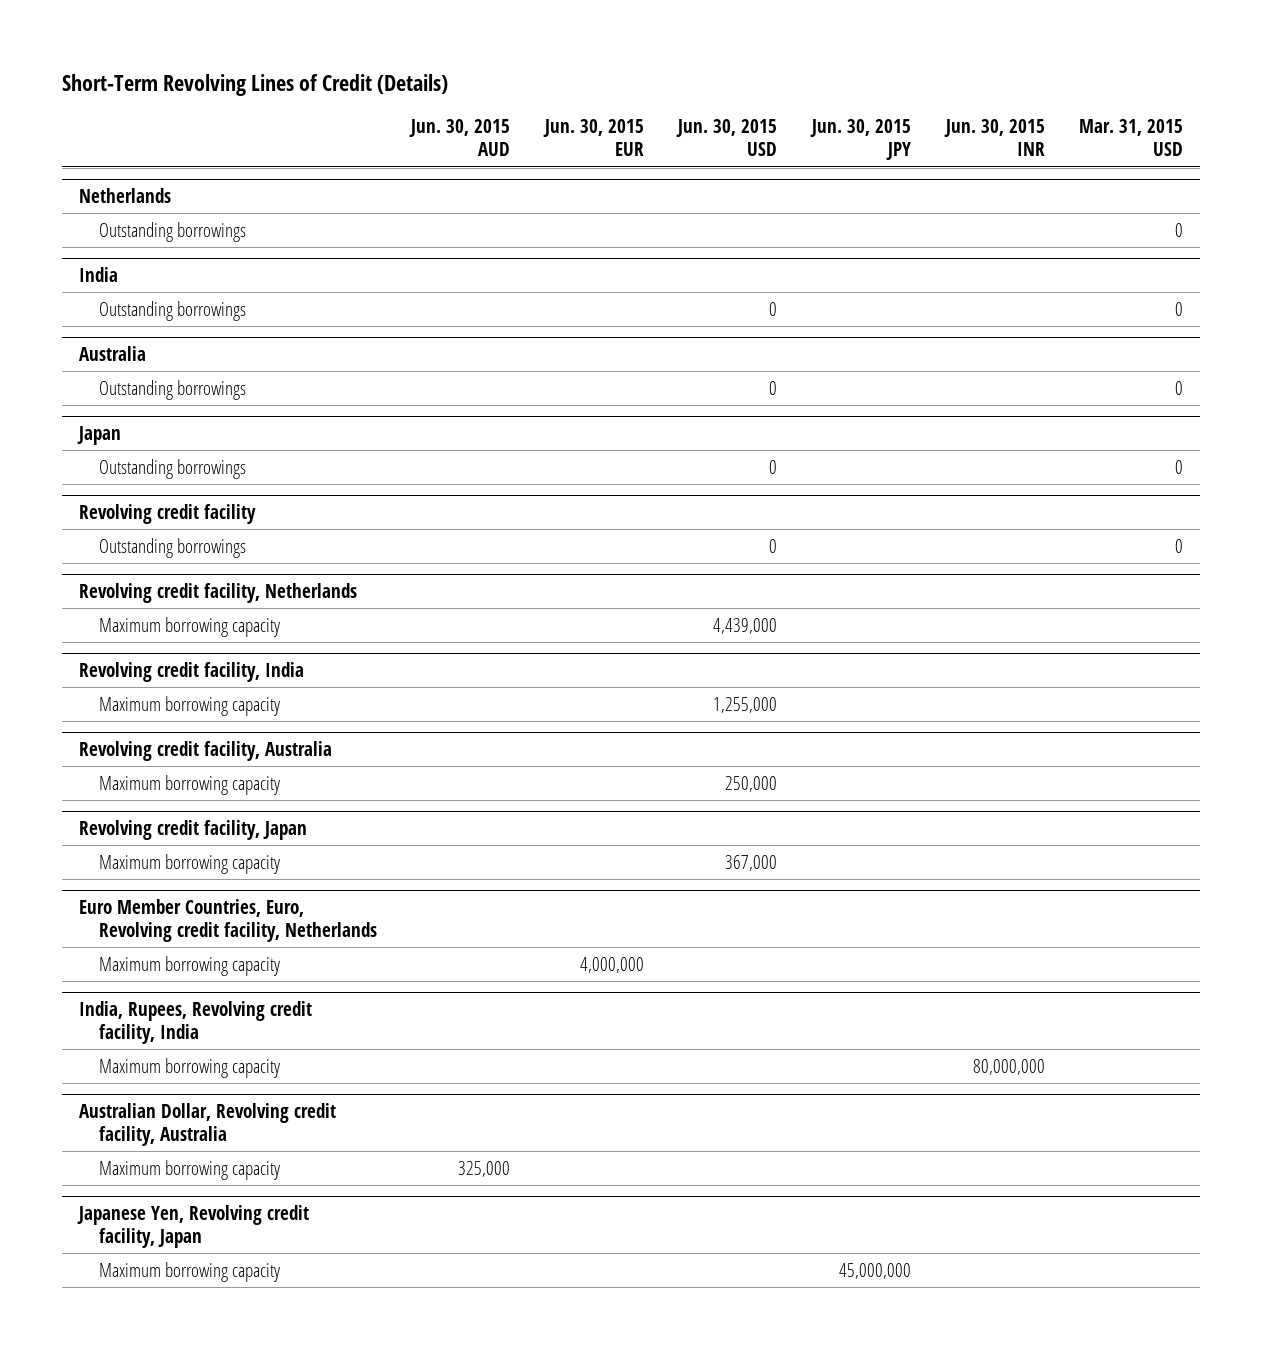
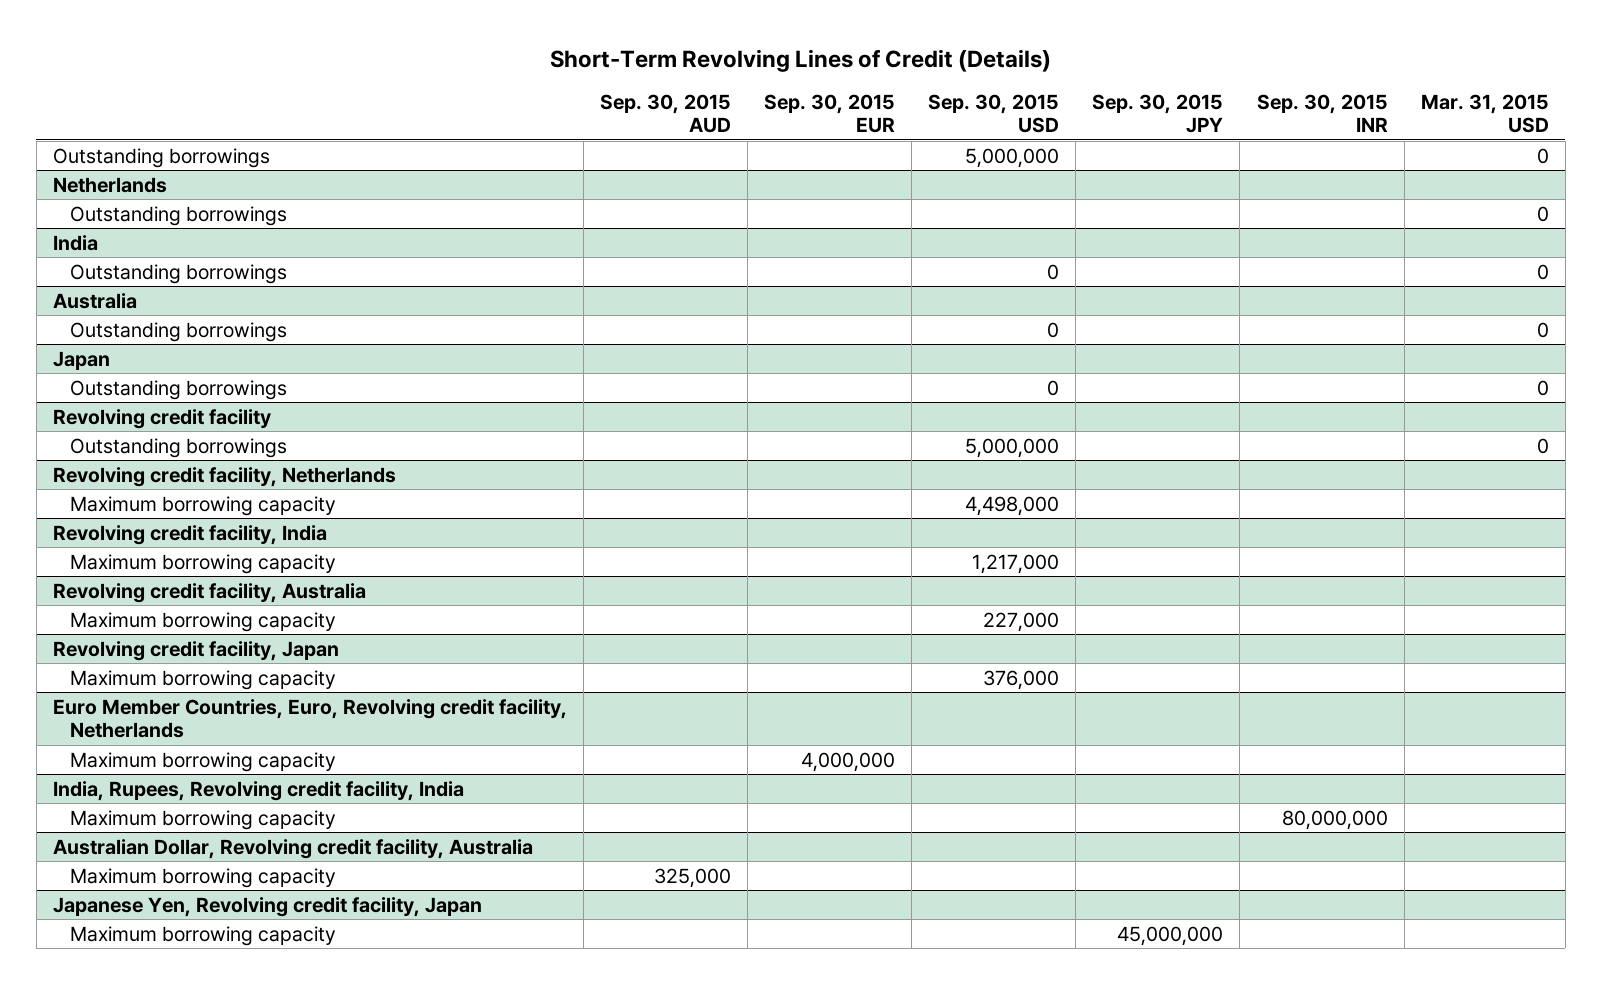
- | Jun. 30, 2015 AUD | Jun. 30, 2015 EUR | Jun. 30, 2015 USD | Jun. 30, 2015 JPY | Jun. 30, 2015 INR | Mar. 31, 2015 USD
+ | Sep. 30, 2015 AUD | Sep. 30, 2015 EUR | Sep. 30, 2015 USD | Sep. 30, 2015 JPY | Sep. 30, 2015 INR | Mar. 31, 2015 USD
+ Outstanding borrowings | | | 5,000,000 | | | 0

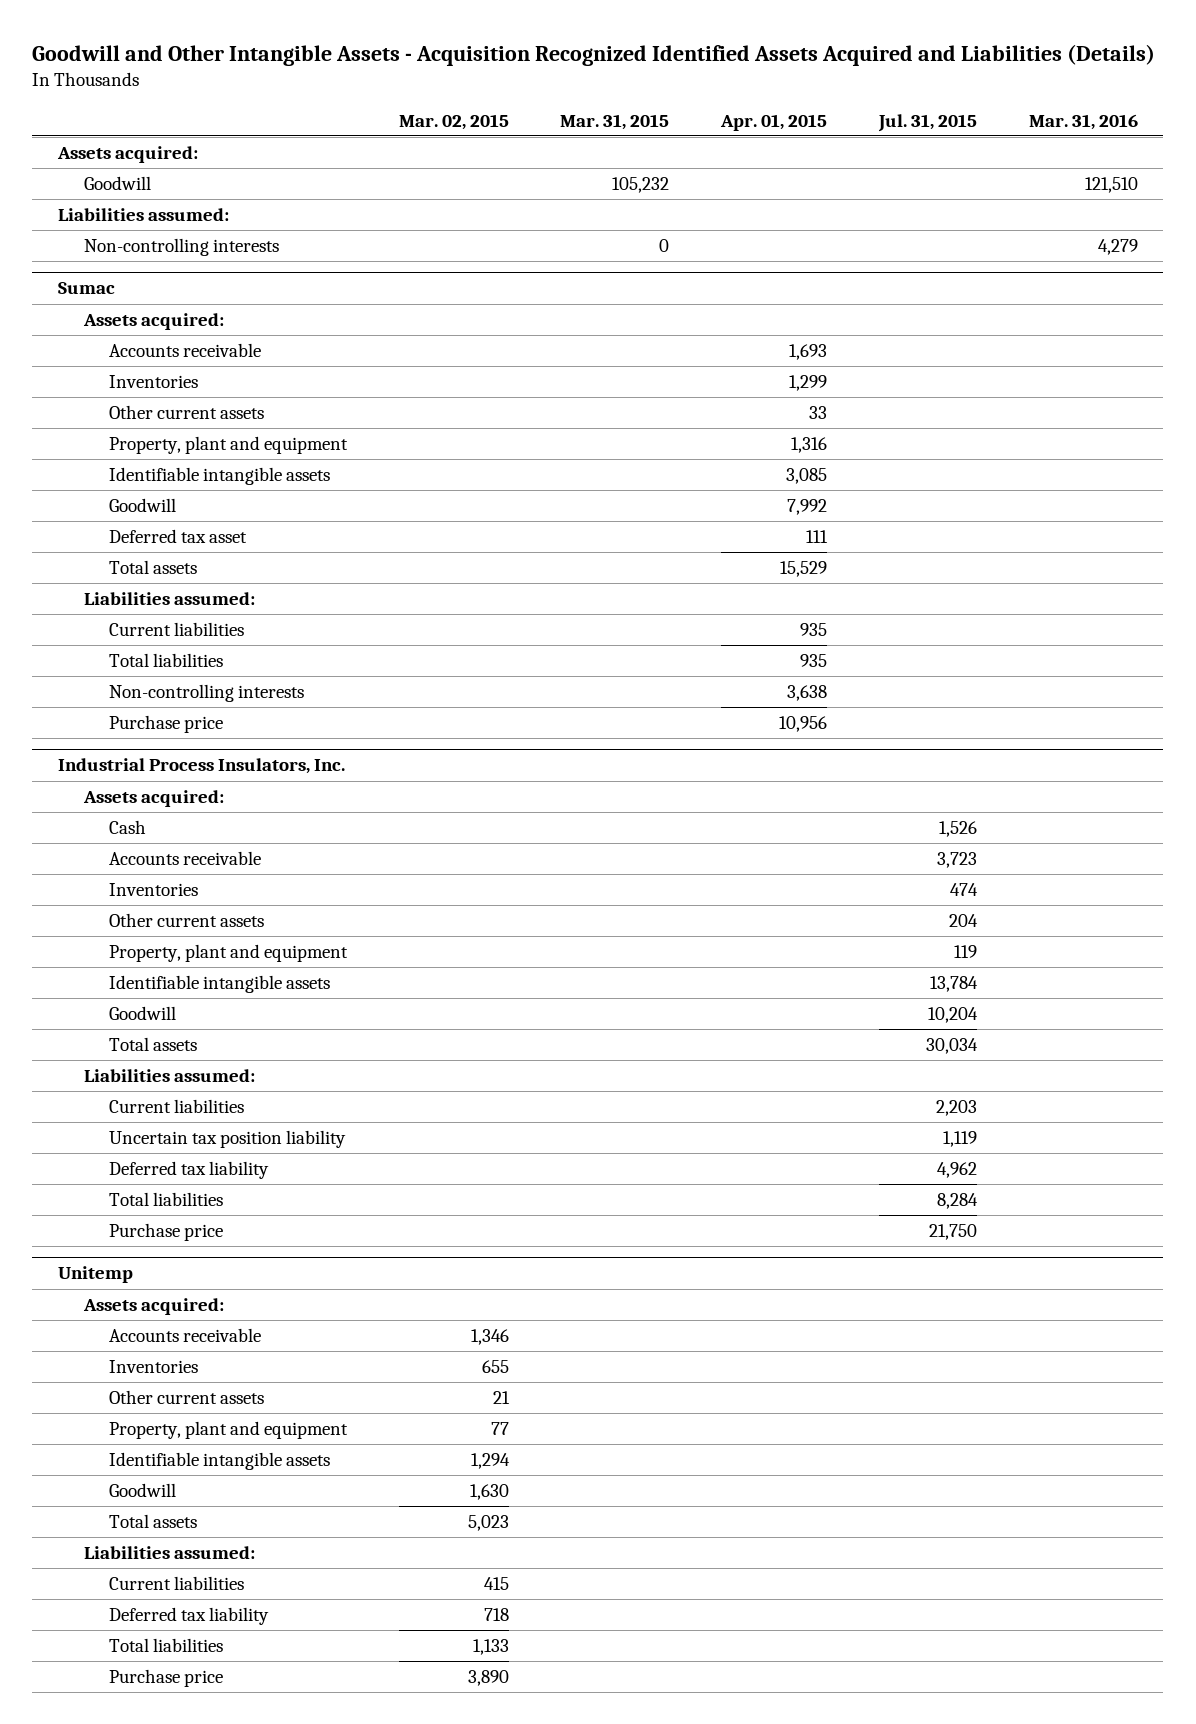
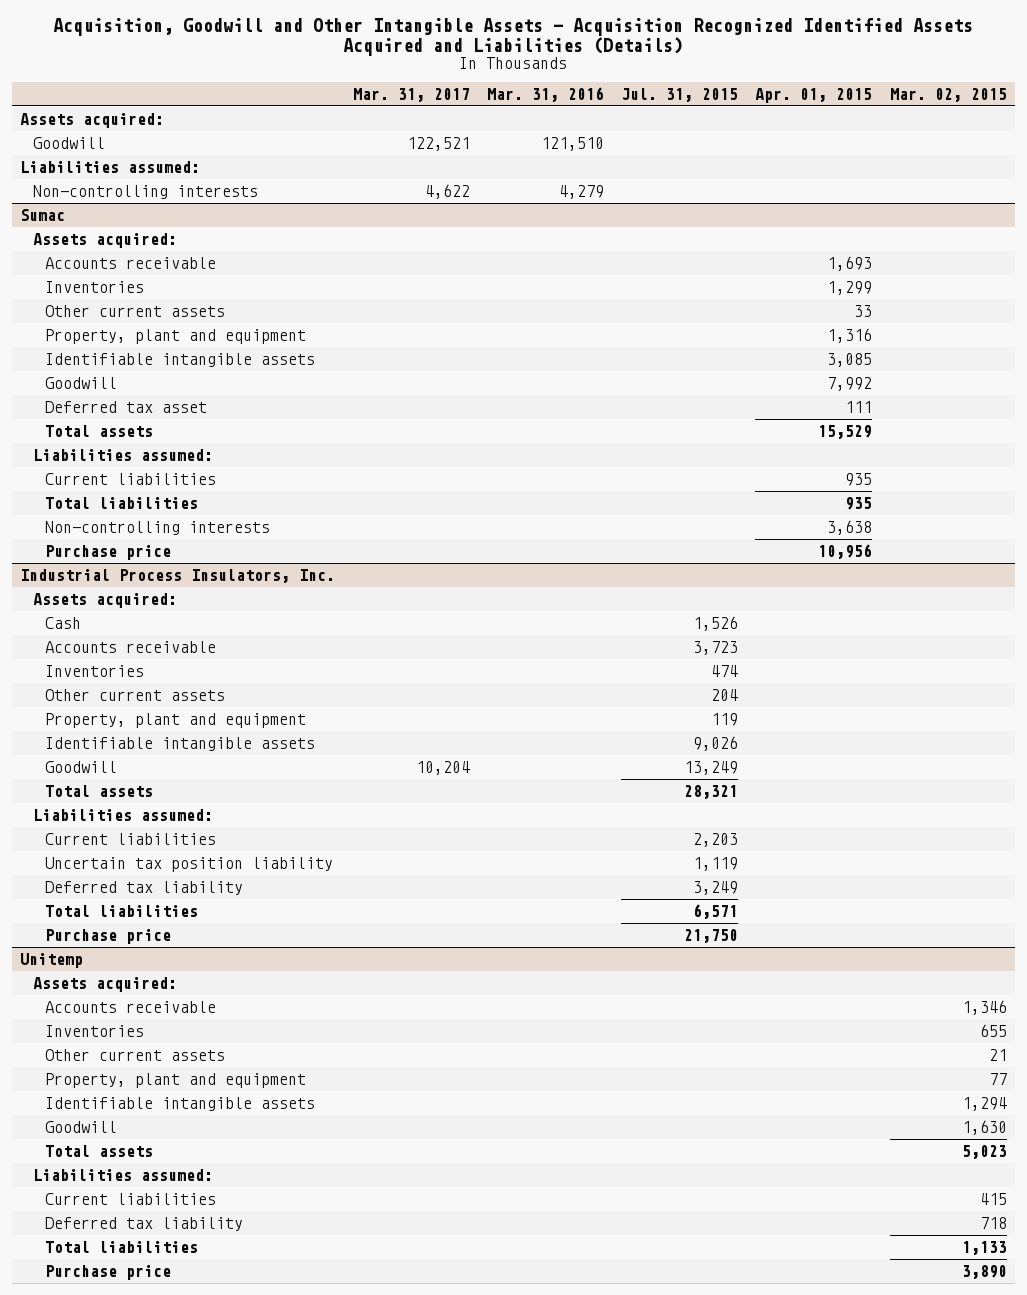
- Goodwill and Other Intangible Assets - Acquisition Recognized Identified Assets Acquired and Liabilities (Details)
+ Acquisition, Goodwill and Other Intangible Assets - Acquisition Recognized Identified Assets Acquired and Liabilities (Details)
- | Mar. 02, 2015 | Mar. 31, 2015 | Apr. 01, 2015 | Jul. 31, 2015 | Mar. 31, 2016
+ | Mar. 31, 2017 | Mar. 31, 2016 | Jul. 31, 2015 | Apr. 01, 2015 | Mar. 02, 2015
@ Industrial Process Insulators, Inc.
- Identifiable intangible assets | | | | 13,784 |
- Goodwill | | | | 10,204 |
- Total assets | | | | 30,034 |
+ Identifiable intangible assets | | | 9,026 | |
+ Goodwill | 10,204 | | 13,249 | |
+ Total assets | | | 28,321 | |
- Deferred tax liability | | | | 4,962 |
- Total liabilities | | | | 8,284 |
+ Deferred tax liability | | | 3,249 | |
+ Total liabilities | | | 6,571 | |

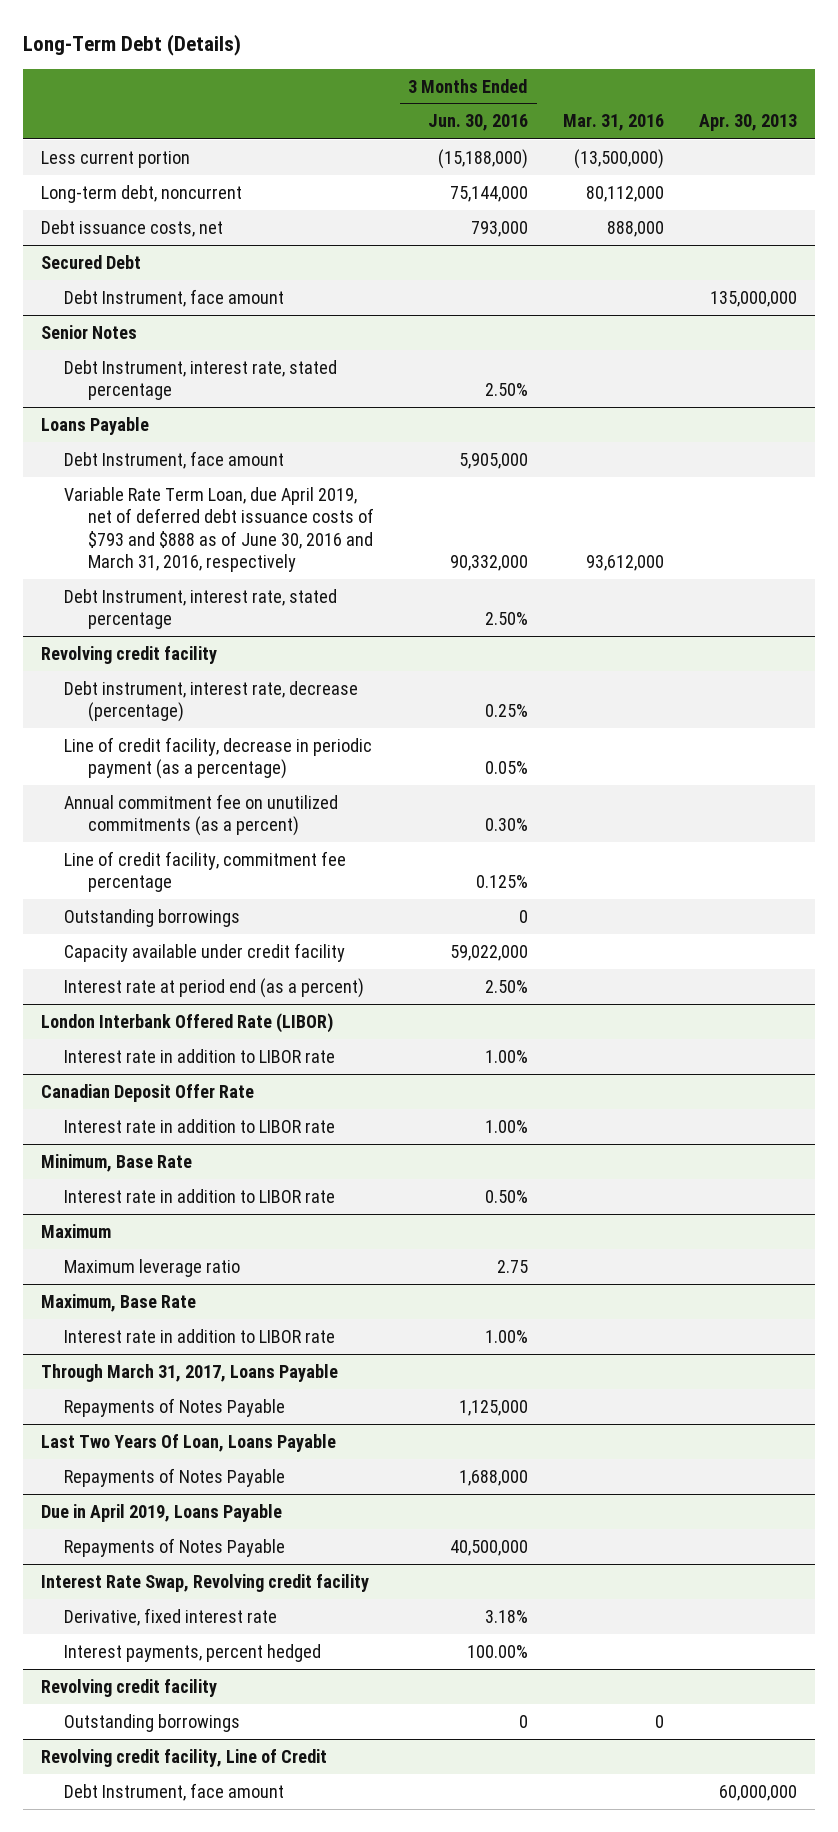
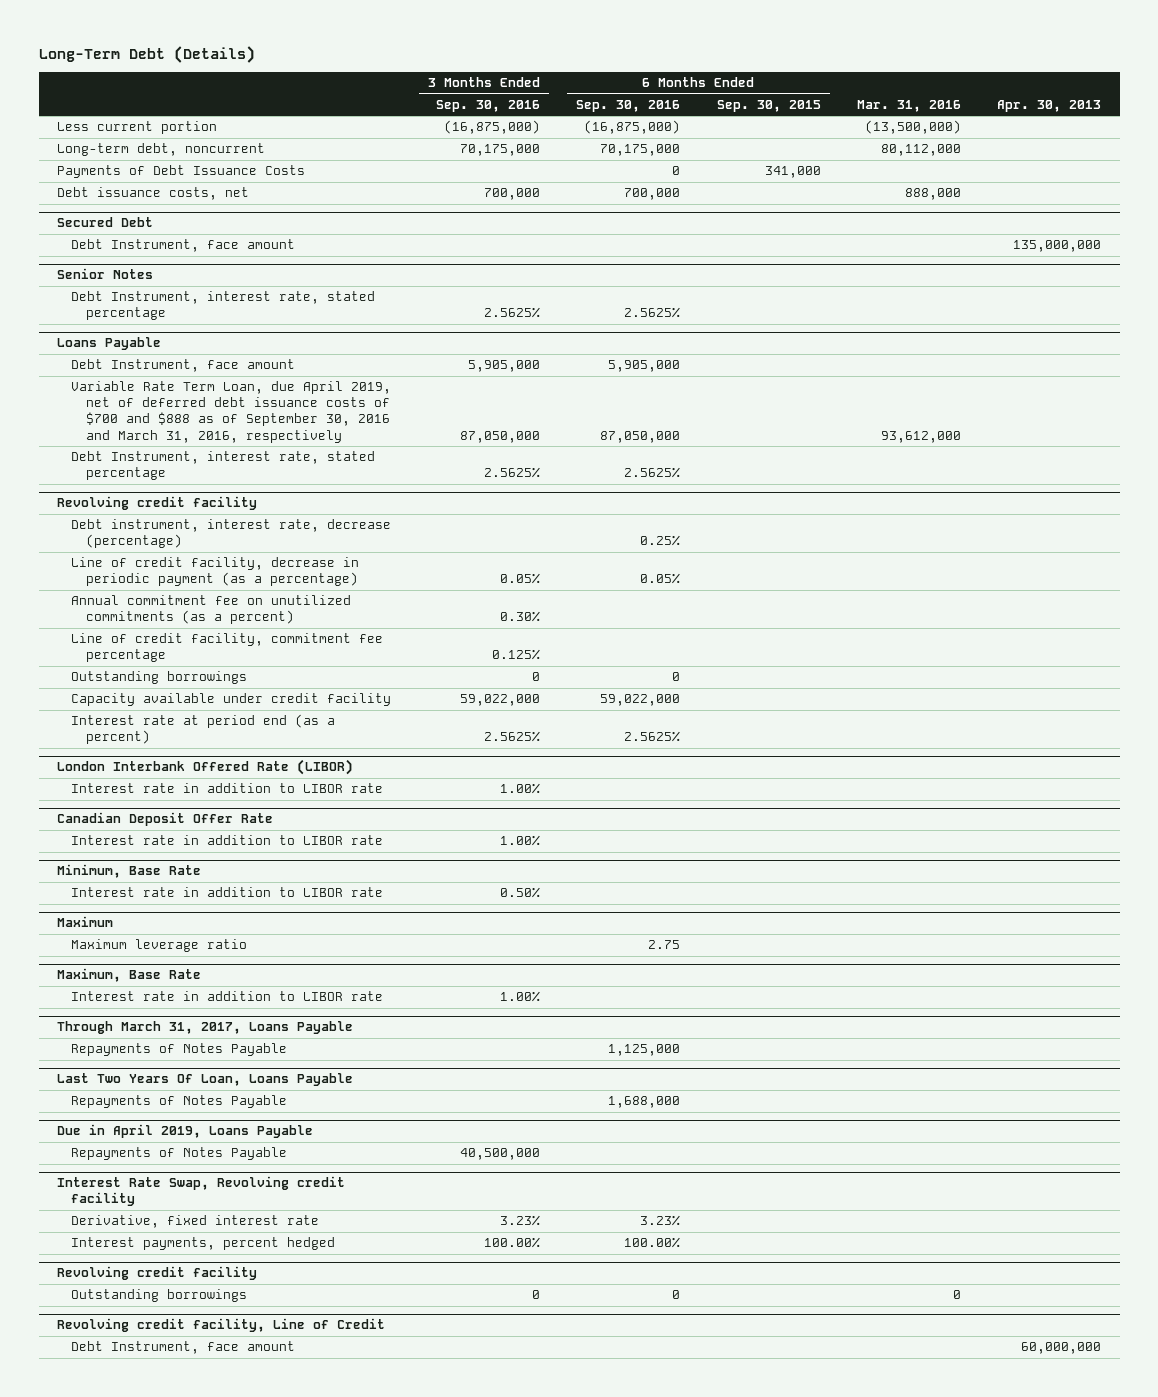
- | 3 Months Ended Jun. 30, 2016 | Mar. 31, 2016 | Apr. 30, 2013
+ | 3 Months Ended Sep. 30, 2016 | 6 Months Ended Sep. 30, 2016 | 6 Months Ended Sep. 30, 2015 | Mar. 31, 2016 | Apr. 30, 2013
+ Payments of Debt Issuance Costs | | 0 | 341,000 | |
@ Loans Payable
- Variable Rate Term Loan, due April 2019, net of deferred debt issuance costs of $793 and $888 as of June 30, 2016 and March 31, 2016, respectively | 90,332,000 | 93,612,000 |
+ Variable Rate Term Loan, due April 2019, net of deferred debt issuance costs of $700 and $888 as of September 30, 2016 and March 31, 2016, respectively | 87,050,000 | 87,050,000 | | 93,612,000 |

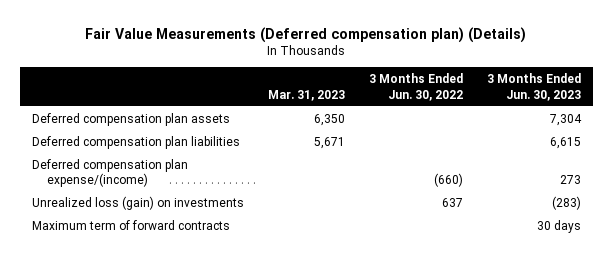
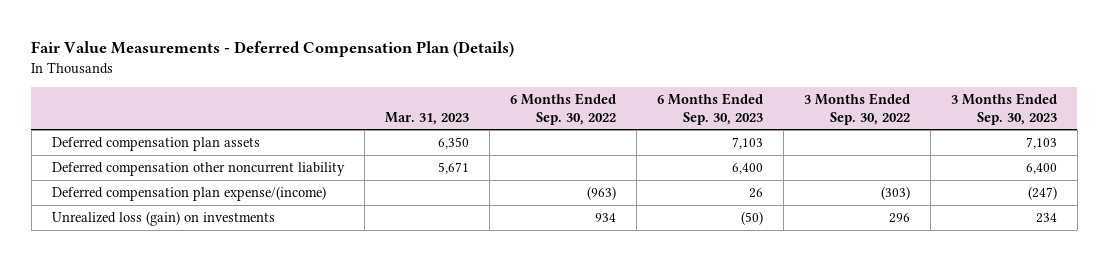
- Fair Value Measurements (Deferred compensation plan) (Details)
+ Fair Value Measurements - Deferred Compensation Plan (Details)
- | Mar. 31, 2023 | 3 Months Ended Jun. 30, 2022 | 3 Months Ended Jun. 30, 2023
+ | Mar. 31, 2023 | 6 Months Ended Sep. 30, 2022 | 6 Months Ended Sep. 30, 2023 | 3 Months Ended Sep. 30, 2022 | 3 Months Ended Sep. 30, 2023
- Deferred compensation plan liabilities | 5,671 | | 6,615
+ Deferred compensation other noncurrent liability | 5,671 | | 6,400 | | 6,400
- Maximum term of forward contracts | | | 30 days

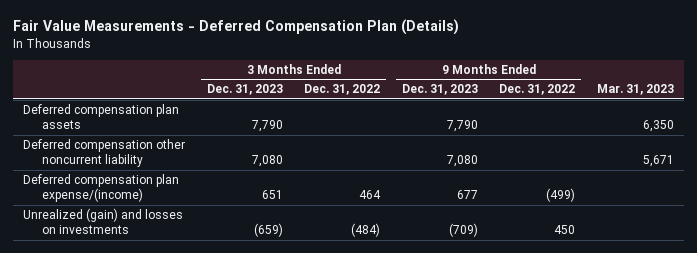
- | Mar. 31, 2023 | 6 Months Ended Sep. 30, 2022 | 6 Months Ended Sep. 30, 2023 | 3 Months Ended Sep. 30, 2022 | 3 Months Ended Sep. 30, 2023
+ | 3 Months Ended Dec. 31, 2023 | 3 Months Ended Dec. 31, 2022 | 9 Months Ended Dec. 31, 2023 | 9 Months Ended Dec. 31, 2022 | Mar. 31, 2023
- Unrealized loss (gain) on investments | | 934 | (50) | 296 | 234
+ Unrealized (gain) and losses on investments | (659) | (484) | (709) | 450 |

